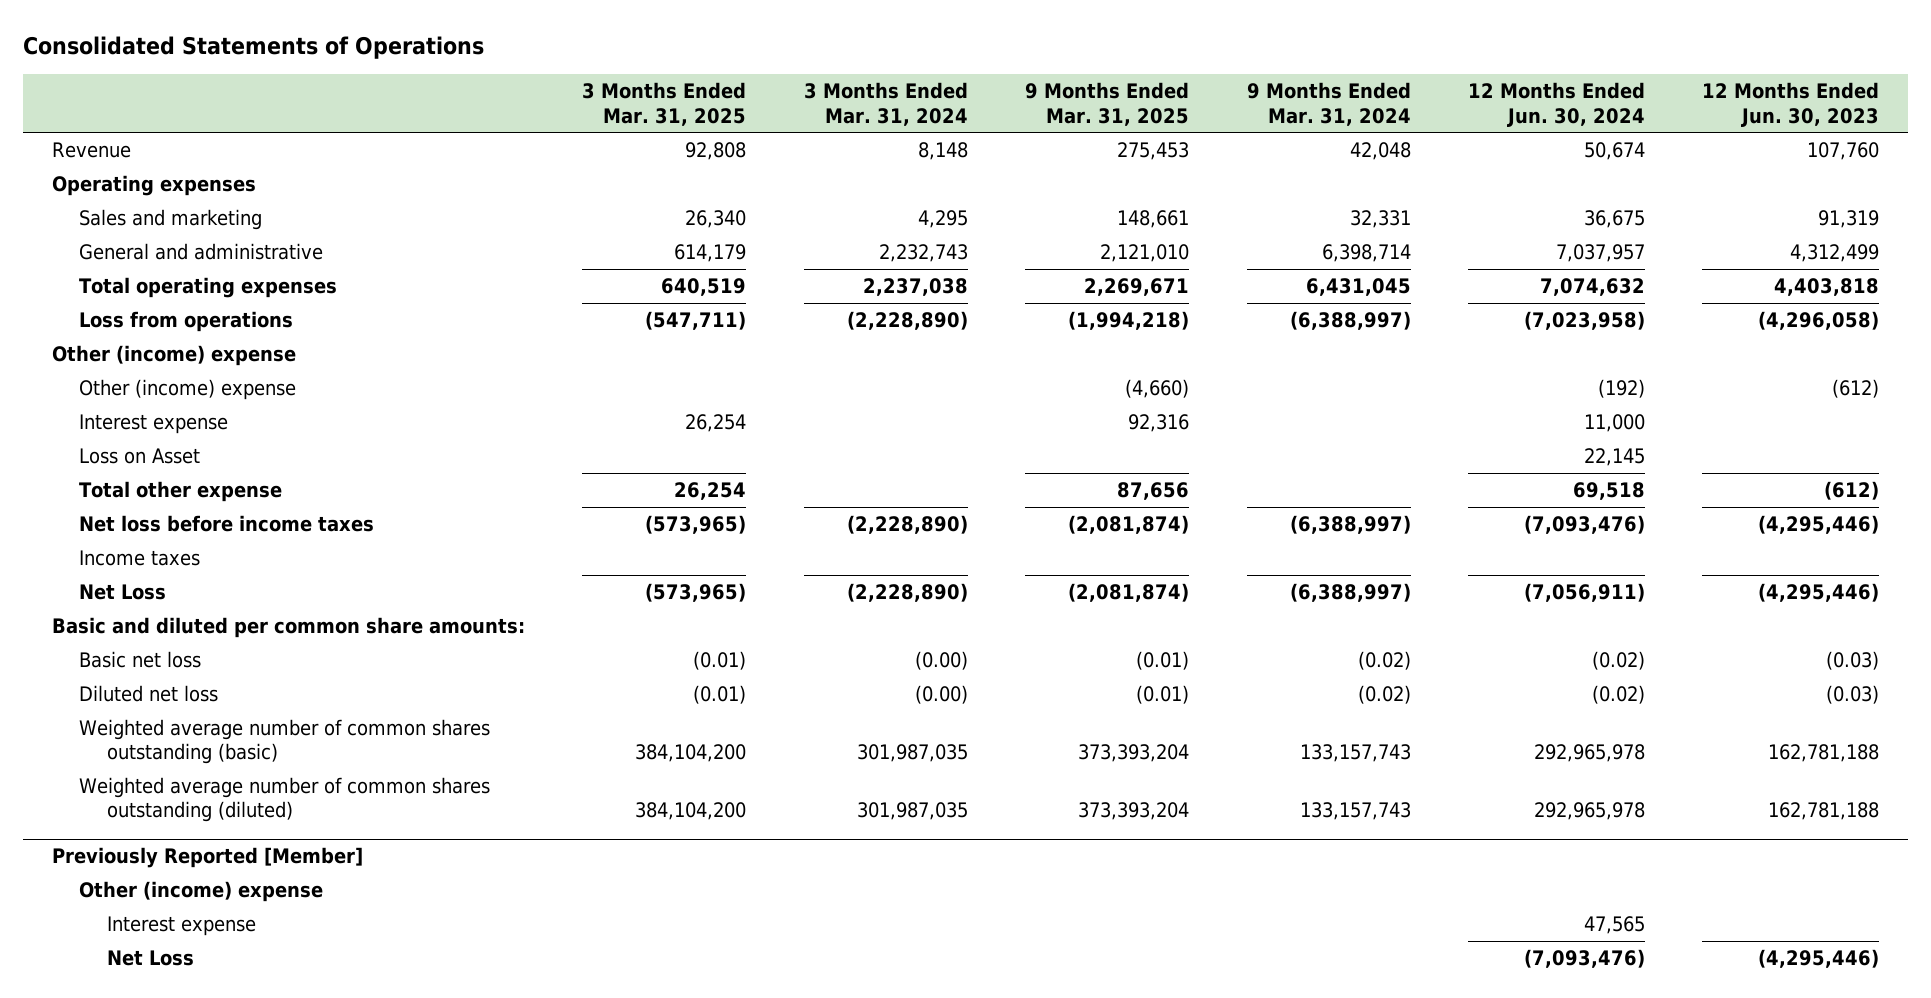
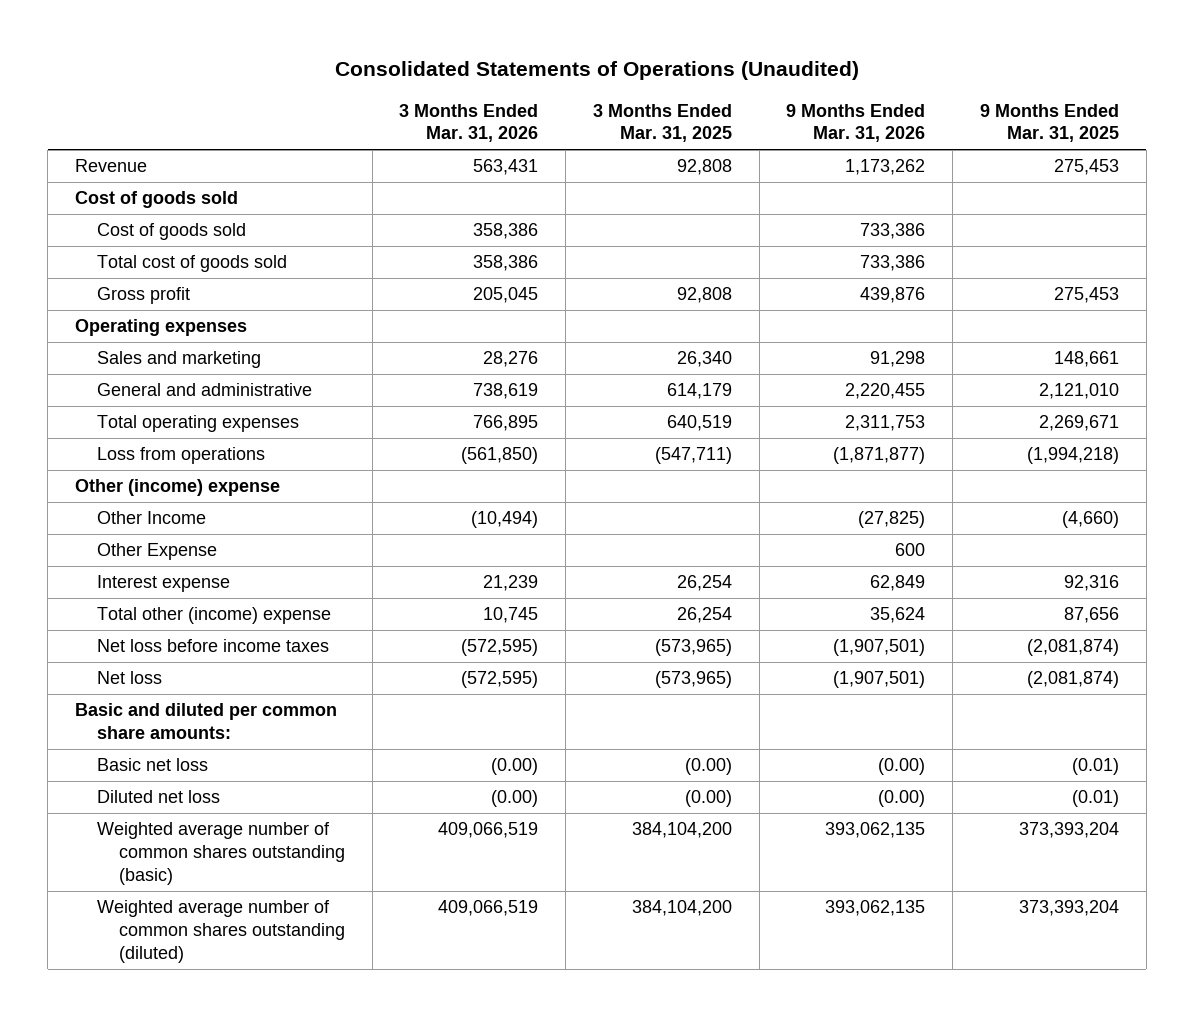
- Consolidated Statements of Operations
+ Consolidated Statements of Operations (Unaudited)
- | 3 Months Ended Mar. 31, 2025 | 3 Months Ended Mar. 31, 2024 | 9 Months Ended Mar. 31, 2025 | 9 Months Ended Mar. 31, 2024 | 12 Months Ended Jun. 30, 2024 | 12 Months Ended Jun. 30, 2023
+ | 3 Months Ended Mar. 31, 2026 | 3 Months Ended Mar. 31, 2025 | 9 Months Ended Mar. 31, 2026 | 9 Months Ended Mar. 31, 2025
+ Cost of goods sold
+ Cost of goods sold | 358,386 | | 733,386 |
+ Total cost of goods sold | 358,386 | | 733,386 |
+ Gross profit | 205,045 | 92,808 | 439,876 | 275,453
- Other (income) expense | | | (4,660) | | (192) | (612)
+ Other Income | (10,494) | | (27,825) | (4,660)
+ Other Expense | | | 600 |
- Loss on Asset | | | | | 22,145 |
- Total other expense | 26,254 | | 87,656 | | 69,518 | (612)
+ Total other (income) expense | 10,745 | 26,254 | 35,624 | 87,656
- Income taxes
- Net Loss | (573,965) | (2,228,890) | (2,081,874) | (6,388,997) | (7,056,911) | (4,295,446)
+ Net loss | (572,595) | (573,965) | (1,907,501) | (2,081,874)
- Basic net loss | (0.01) | (0.00) | (0.01) | (0.02) | (0.02) | (0.03)
- Diluted net loss | (0.01) | (0.00) | (0.01) | (0.02) | (0.02) | (0.03)
+ Basic net loss | (0.00) | (0.00) | (0.00) | (0.01)
+ Diluted net loss | (0.00) | (0.00) | (0.00) | (0.01)
- Previously Reported [Member]
- Other (income) expense
- Interest expense | | | | | 47,565 |
- Net Loss | | | | | (7,093,476) | (4,295,446)

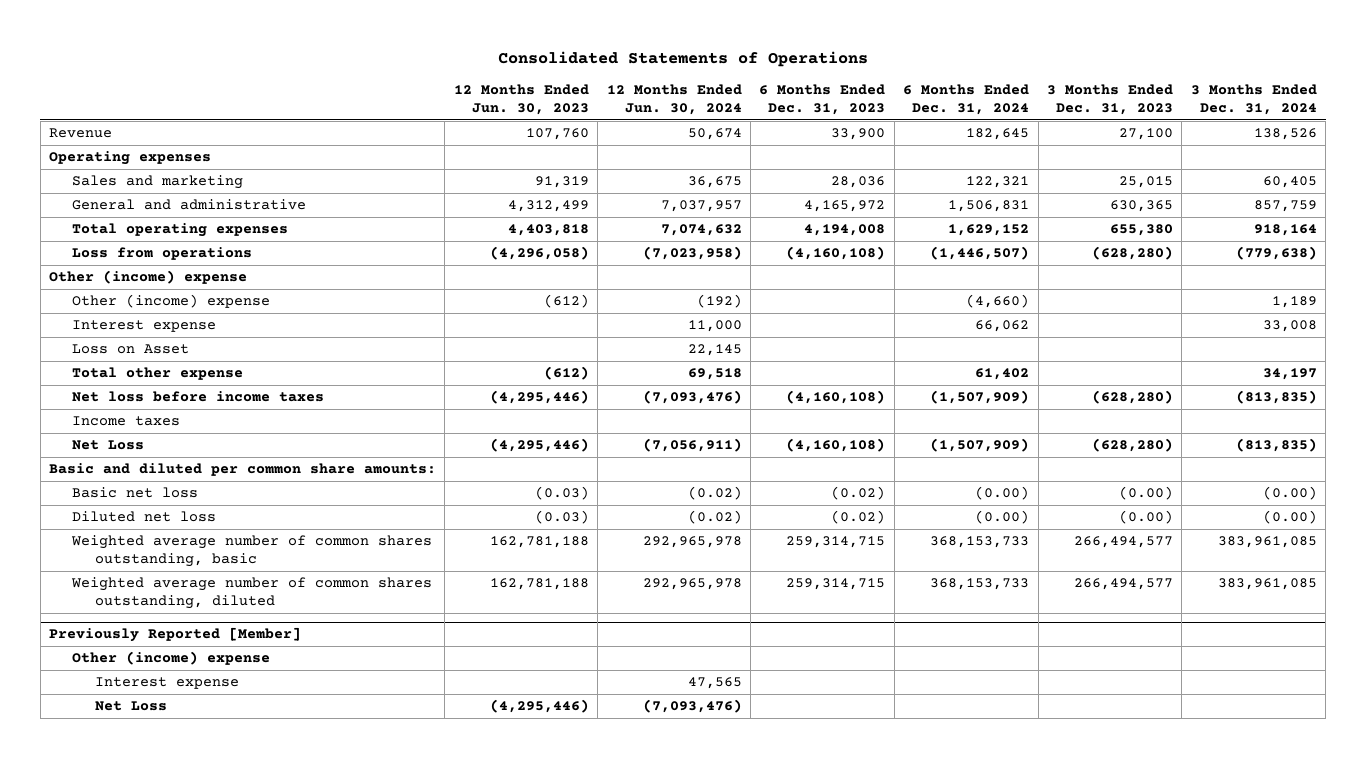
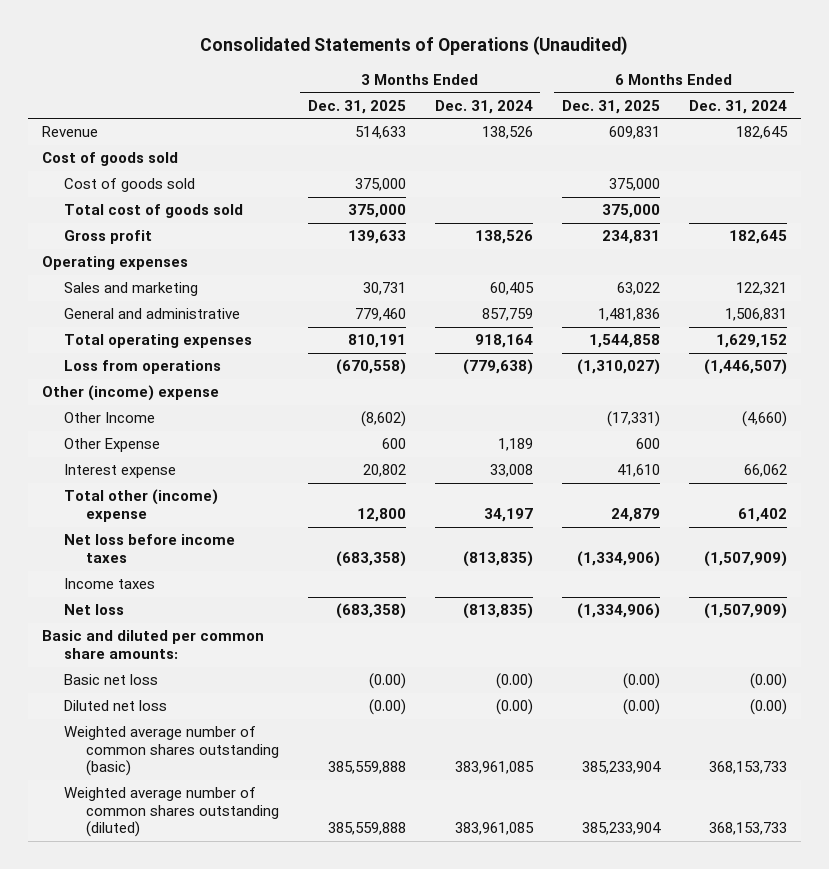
- Consolidated Statements of Operations
+ Consolidated Statements of Operations (Unaudited)
- | 12 Months Ended Jun. 30, 2023 | 12 Months Ended Jun. 30, 2024 | 6 Months Ended Dec. 31, 2023 | 6 Months Ended Dec. 31, 2024 | 3 Months Ended Dec. 31, 2023 | 3 Months Ended Dec. 31, 2024
+ | 3 Months Ended Dec. 31, 2025 | 3 Months Ended Dec. 31, 2024 | 6 Months Ended Dec. 31, 2025 | 6 Months Ended Dec. 31, 2024
+ Cost of goods sold
+ Cost of goods sold | 375,000 | | 375,000 |
+ Total cost of goods sold | 375,000 | | 375,000 |
+ Gross profit | 139,633 | 138,526 | 234,831 | 182,645
- Other (income) expense | (612) | (192) | | (4,660) | | 1,189
+ Other Income | (8,602) | | (17,331) | (4,660)
+ Other Expense | 600 | 1,189 | 600 |
- Loss on Asset | | 22,145 | | | |
- Total other expense | (612) | 69,518 | | 61,402 | | 34,197
+ Total other (income) expense | 12,800 | 34,197 | 24,879 | 61,402
- Net Loss | (4,295,446) | (7,056,911) | (4,160,108) | (1,507,909) | (628,280) | (813,835)
+ Net loss | (683,358) | (813,835) | (1,334,906) | (1,507,909)
- Weighted average number of common shares outstanding, basic | 162,781,188 | 292,965,978 | 259,314,715 | 368,153,733 | 266,494,577 | 383,961,085
- Weighted average number of common shares outstanding, diluted | 162,781,188 | 292,965,978 | 259,314,715 | 368,153,733 | 266,494,577 | 383,961,085
- Previously Reported [Member]
- Other (income) expense
- Interest expense | | 47,565 | | | |
- Net Loss | (4,295,446) | (7,093,476) | | | |
+ Weighted average number of common shares outstanding (basic) | 385,559,888 | 383,961,085 | 385,233,904 | 368,153,733
+ Weighted average number of common shares outstanding (diluted) | 385,559,888 | 383,961,085 | 385,233,904 | 368,153,733

